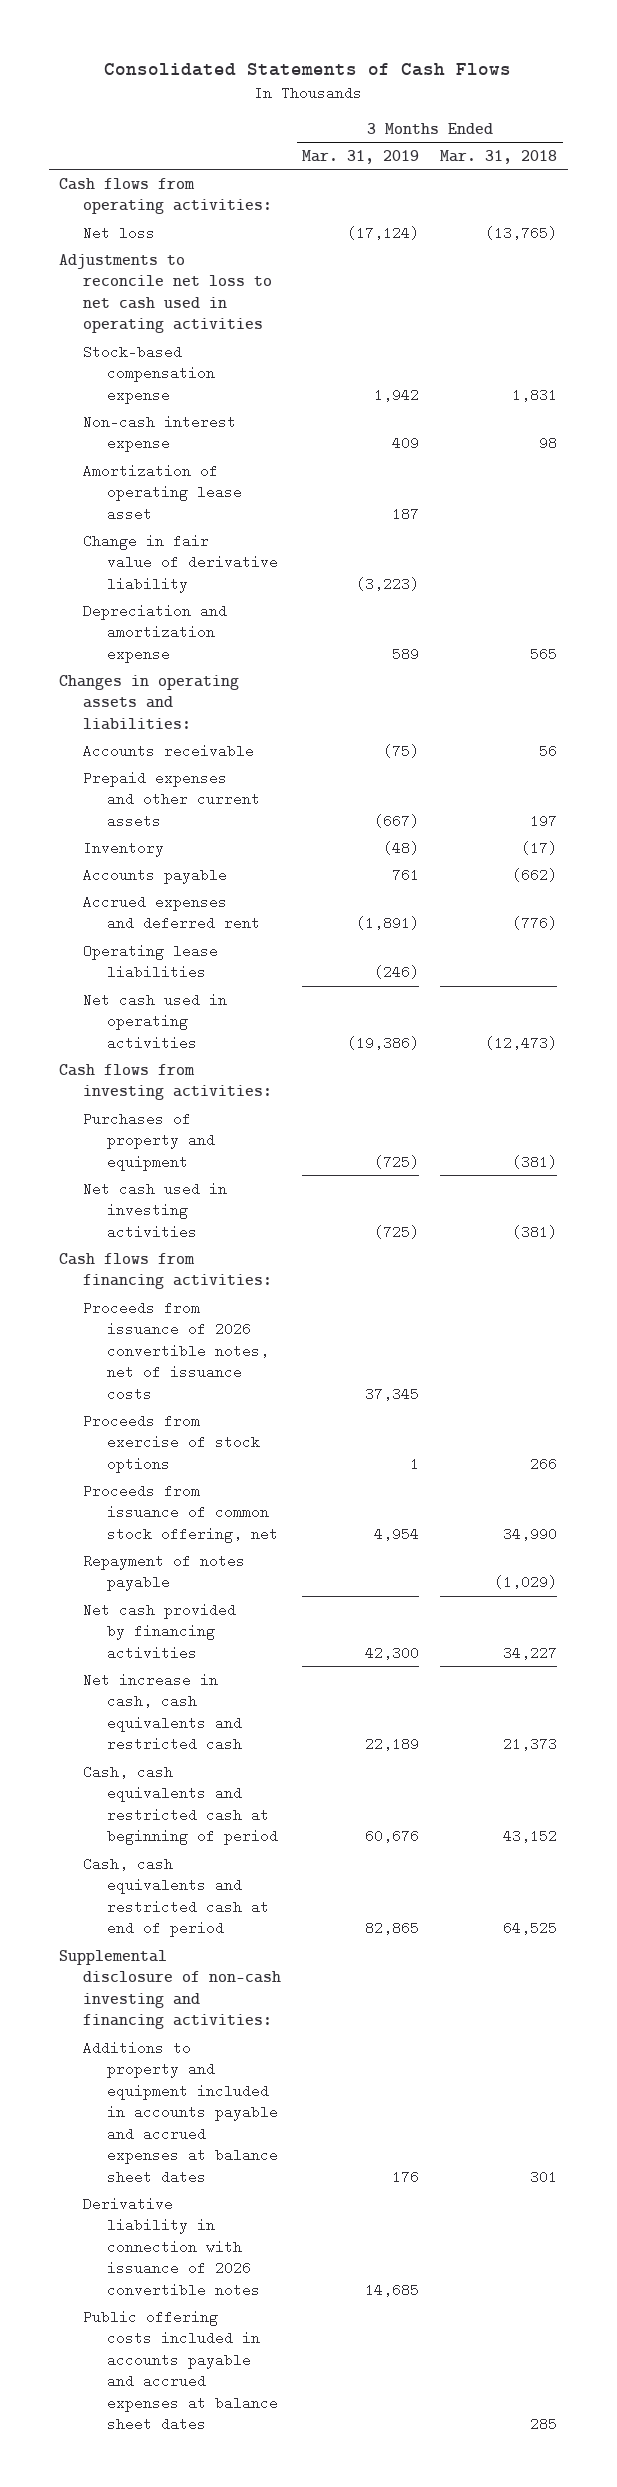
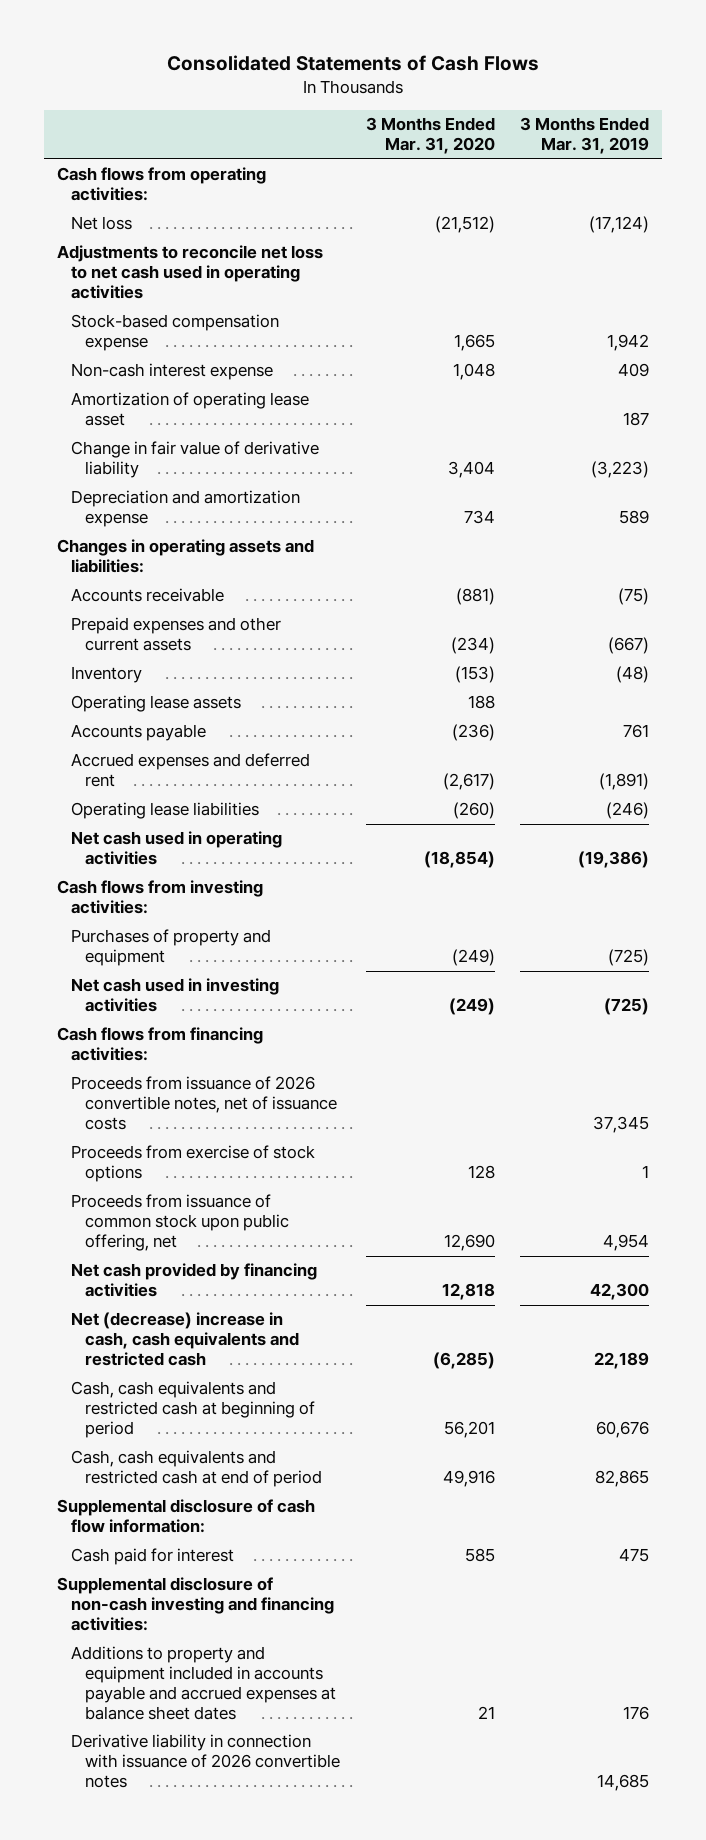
- | 3 Months Ended Mar. 31, 2019 | 3 Months Ended Mar. 31, 2018
+ | 3 Months Ended Mar. 31, 2020 | 3 Months Ended Mar. 31, 2019
+ Operating lease assets | 188 |
- Proceeds from issuance of common stock offering, net | 4,954 | 34,990
- Repayment of notes payable | | (1,029)
+ Proceeds from issuance of common stock upon public offering, net | 12,690 | 4,954
- Net increase in cash, cash equivalents and restricted cash | 22,189 | 21,373
+ Net (decrease) increase in cash, cash equivalents and restricted cash | (6,285) | 22,189
+ Supplemental disclosure of cash flow information:
+ Cash paid for interest | 585 | 475
- Public offering costs included in accounts payable and accrued expenses at balance sheet dates | | 285

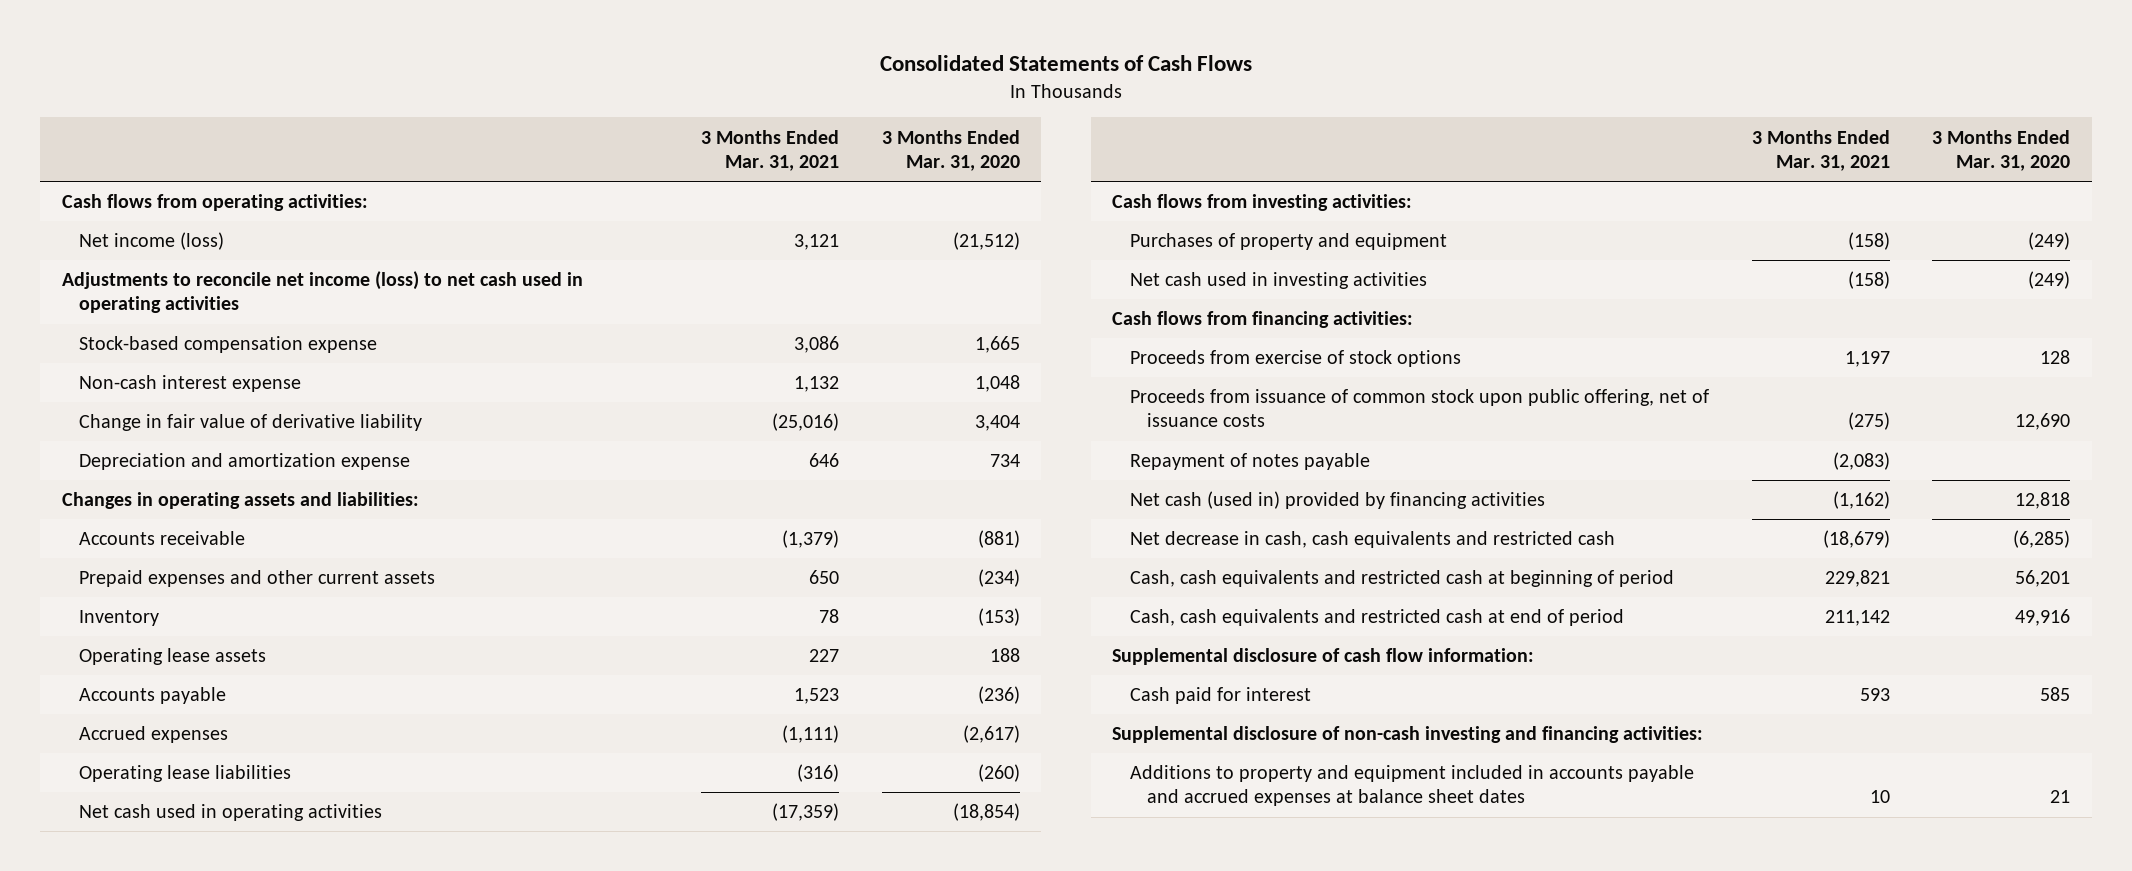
- | 3 Months Ended Mar. 31, 2020 | 3 Months Ended Mar. 31, 2019
+ | 3 Months Ended Mar. 31, 2021 | 3 Months Ended Mar. 31, 2020
- Net loss | (21,512) | (17,124)
- Adjustments to reconcile net loss to net cash used in operating activities
+ Net income (loss) | 3,121 | (21,512)
+ Adjustments to reconcile net income (loss) to net cash used in operating activities
- Amortization of operating lease asset | | 187
- Accrued expenses and deferred rent | (2,617) | (1,891)
+ Accrued expenses | (1,111) | (2,617)
- Proceeds from issuance of 2026 convertible notes, net of issuance costs | | 37,345
- Proceeds from issuance of common stock upon public offering, net | 12,690 | 4,954
- Net cash provided by financing activities | 12,818 | 42,300
- Net (decrease) increase in cash, cash equivalents and restricted cash | (6,285) | 22,189
+ Proceeds from issuance of common stock upon public offering, net of issuance costs | (275) | 12,690
+ Repayment of notes payable | (2,083) |
+ Net cash (used in) provided by financing activities | (1,162) | 12,818
+ Net decrease in cash, cash equivalents and restricted cash | (18,679) | (6,285)
- Derivative liability in connection with issuance of 2026 convertible notes | | 14,685

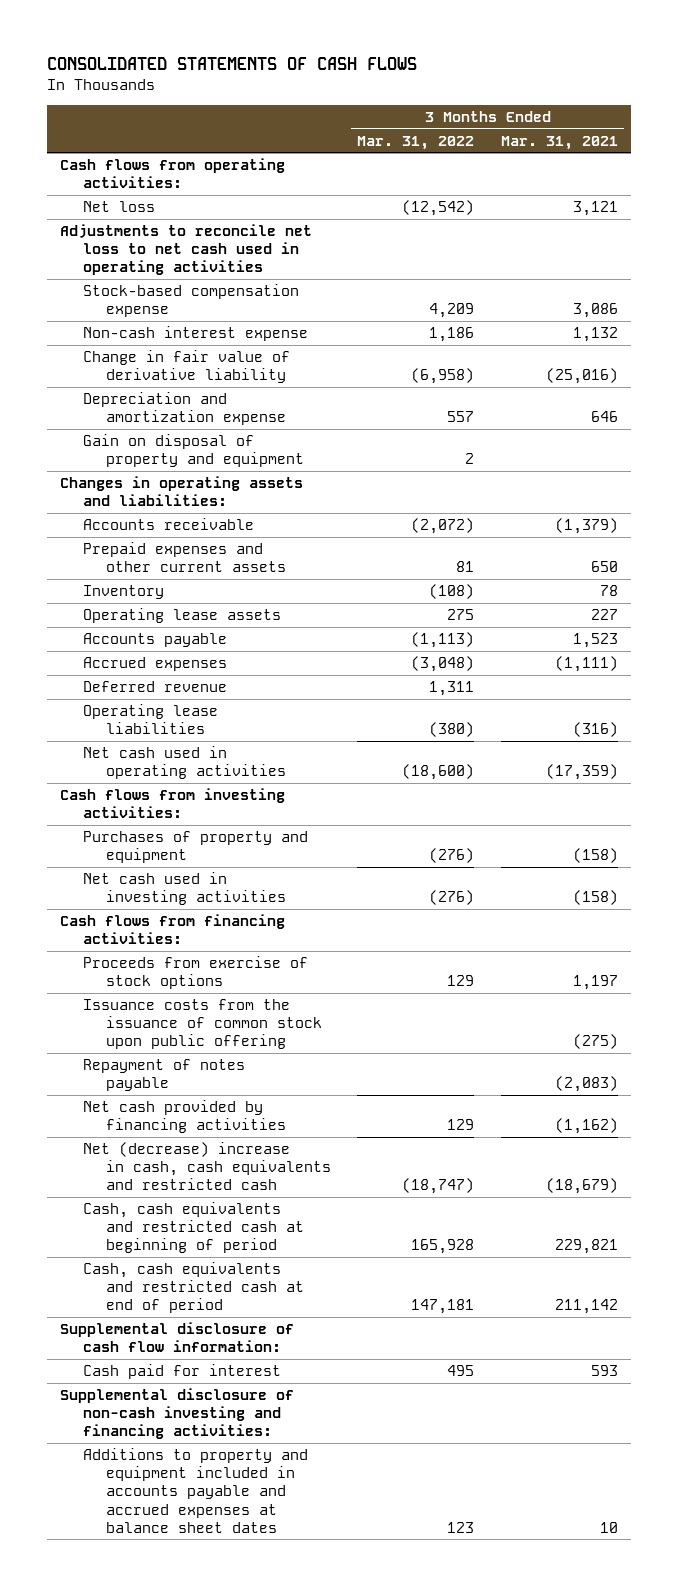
- Consolidated Statements of Cash Flows
+ CONSOLIDATED STATEMENTS OF CASH FLOWS
- | 3 Months Ended Mar. 31, 2021 | 3 Months Ended Mar. 31, 2020
+ | 3 Months Ended Mar. 31, 2022 | 3 Months Ended Mar. 31, 2021
- Net income (loss) | 3,121 | (21,512)
- Adjustments to reconcile net income (loss) to net cash used in operating activities
+ Net loss | (12,542) | 3,121
+ Adjustments to reconcile net loss to net cash used in operating activities
+ Gain on disposal of property and equipment | 2 |
+ Deferred revenue | 1,311 |
- Proceeds from issuance of common stock upon public offering, net of issuance costs | (275) | 12,690
+ Issuance costs from the issuance of common stock upon public offering | | (275)
- Net cash (used in) provided by financing activities | (1,162) | 12,818
- Net decrease in cash, cash equivalents and restricted cash | (18,679) | (6,285)
+ Net cash provided by financing activities | 129 | (1,162)
+ Net (decrease) increase in cash, cash equivalents and restricted cash | (18,747) | (18,679)

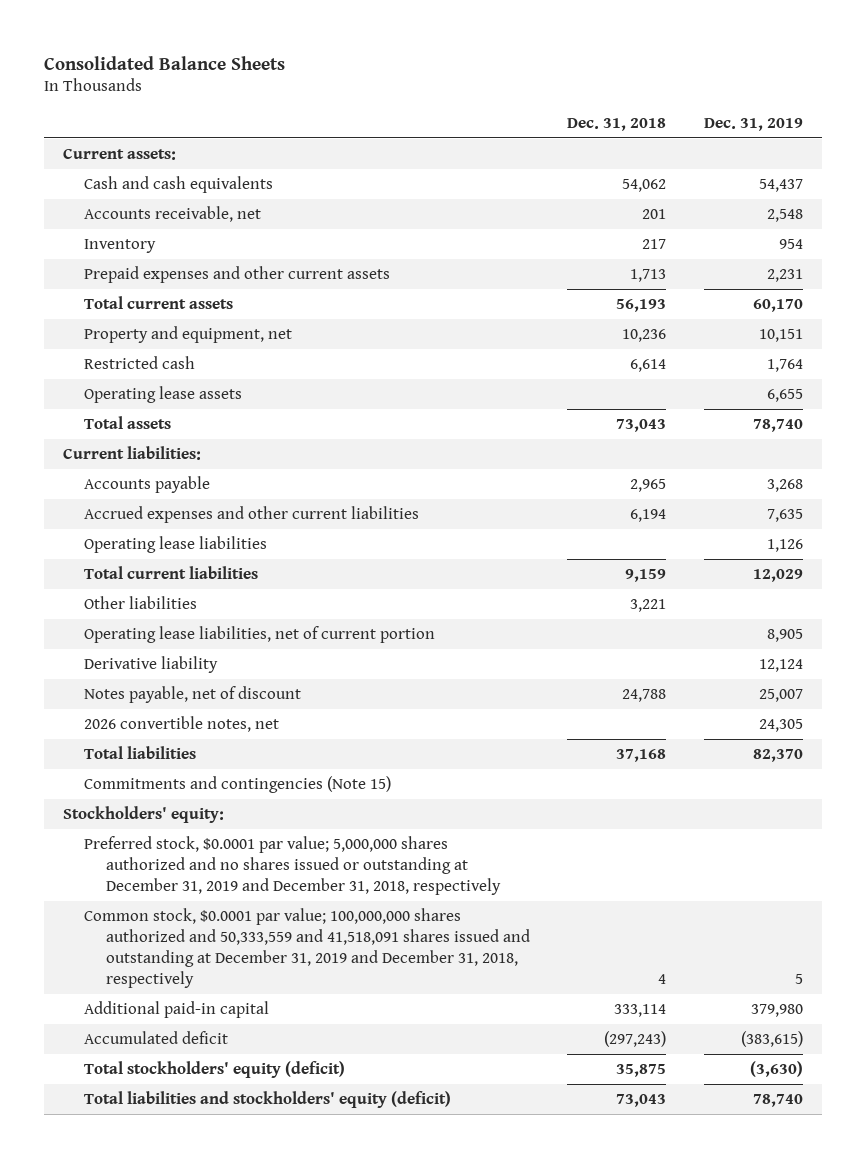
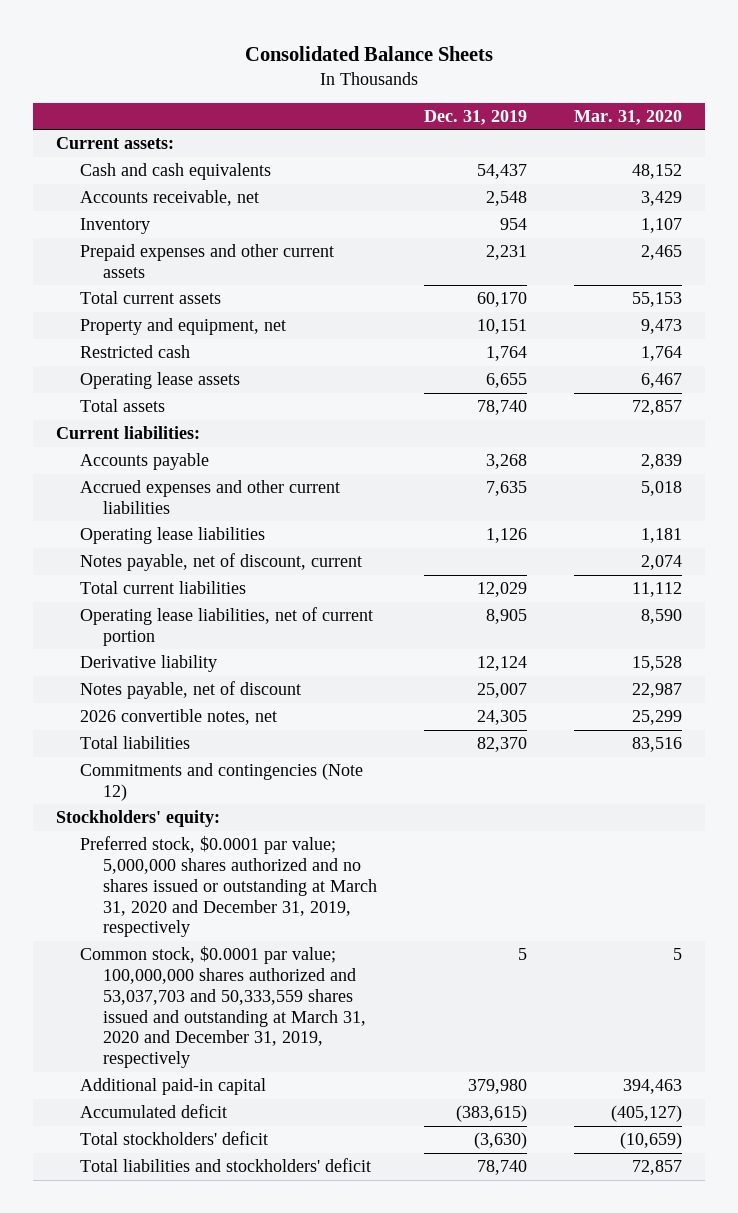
- | Dec. 31, 2018 | Dec. 31, 2019
+ | Dec. 31, 2019 | Mar. 31, 2020
+ Notes payable, net of discount, current | | 2,074
- Other liabilities | 3,221 |
- Commitments and contingencies (Note 15)
+ Commitments and contingencies (Note 12)
- Preferred stock, $0.0001 par value; 5,000,000 shares authorized and no shares issued or outstanding at December 31, 2019 and December 31, 2018, respectively
- Common stock, $0.0001 par value; 100,000,000 shares authorized and 50,333,559 and 41,518,091 shares issued and outstanding at December 31, 2019 and December 31, 2018, respectively | 4 | 5
+ Preferred stock, $0.0001 par value; 5,000,000 shares authorized and no shares issued or outstanding at March 31, 2020 and December 31, 2019, respectively
+ Common stock, $0.0001 par value; 100,000,000 shares authorized and 53,037,703 and 50,333,559 shares issued and outstanding at March 31, 2020 and December 31, 2019, respectively | 5 | 5
- Total stockholders' equity (deficit) | 35,875 | (3,630)
- Total liabilities and stockholders' equity (deficit) | 73,043 | 78,740
+ Total stockholders' deficit | (3,630) | (10,659)
+ Total liabilities and stockholders' deficit | 78,740 | 72,857

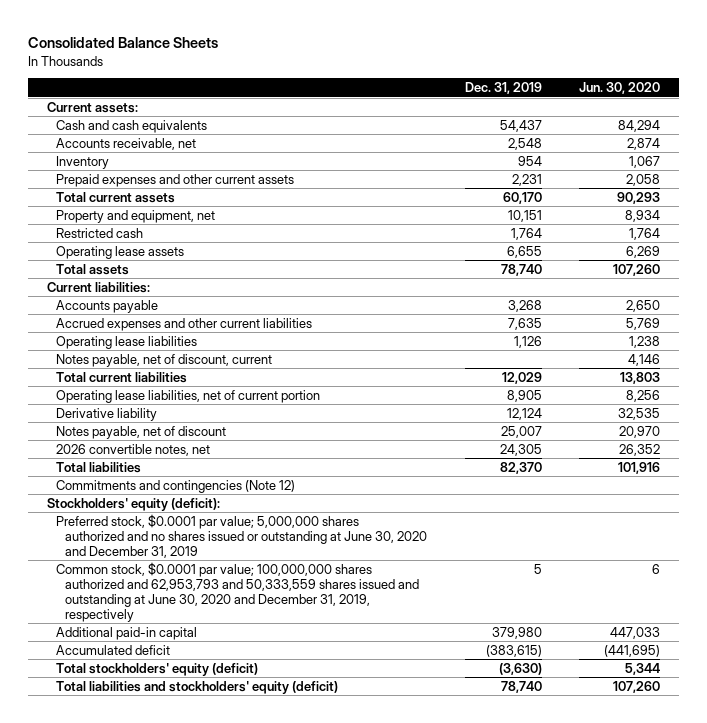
- | Dec. 31, 2019 | Mar. 31, 2020
+ | Dec. 31, 2019 | Jun. 30, 2020
- Stockholders' equity:
- Preferred stock, $0.0001 par value; 5,000,000 shares authorized and no shares issued or outstanding at March 31, 2020 and December 31, 2019, respectively
- Common stock, $0.0001 par value; 100,000,000 shares authorized and 53,037,703 and 50,333,559 shares issued and outstanding at March 31, 2020 and December 31, 2019, respectively | 5 | 5
+ Stockholders' equity (deficit):
+ Preferred stock, $0.0001 par value; 5,000,000 shares authorized and no shares issued or outstanding at June 30, 2020 and December 31, 2019
+ Common stock, $0.0001 par value; 100,000,000 shares authorized and 62,953,793 and 50,333,559 shares issued and outstanding at June 30, 2020 and December 31, 2019, respectively | 5 | 6
- Total stockholders' deficit | (3,630) | (10,659)
- Total liabilities and stockholders' deficit | 78,740 | 72,857
+ Total stockholders' equity (deficit) | (3,630) | 5,344
+ Total liabilities and stockholders' equity (deficit) | 78,740 | 107,260

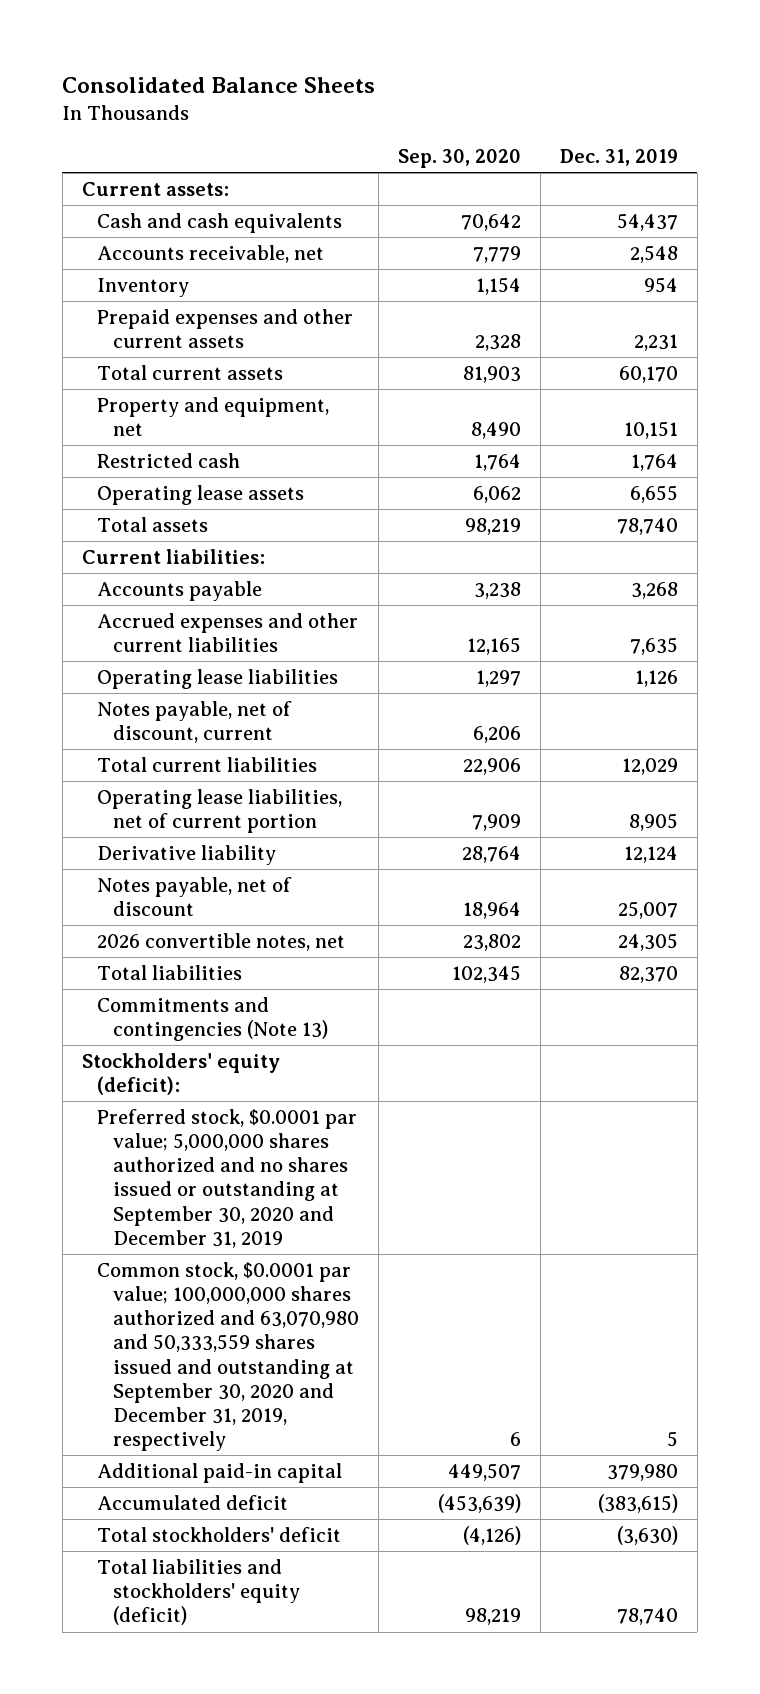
- | Dec. 31, 2019 | Jun. 30, 2020
+ | Sep. 30, 2020 | Dec. 31, 2019
- Commitments and contingencies (Note 12)
+ Commitments and contingencies (Note 13)
- Preferred stock, $0.0001 par value; 5,000,000 shares authorized and no shares issued or outstanding at June 30, 2020 and December 31, 2019
- Common stock, $0.0001 par value; 100,000,000 shares authorized and 62,953,793 and 50,333,559 shares issued and outstanding at June 30, 2020 and December 31, 2019, respectively | 5 | 6
+ Preferred stock, $0.0001 par value; 5,000,000 shares authorized and no shares issued or outstanding at September 30, 2020 and December 31, 2019
+ Common stock, $0.0001 par value; 100,000,000 shares authorized and 63,070,980 and 50,333,559 shares issued and outstanding at September 30, 2020 and December 31, 2019, respectively | 6 | 5
- Total stockholders' equity (deficit) | (3,630) | 5,344
+ Total stockholders' deficit | (4,126) | (3,630)

